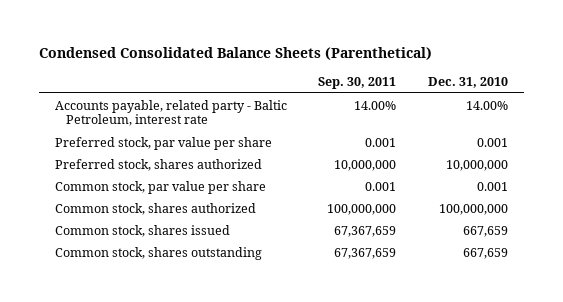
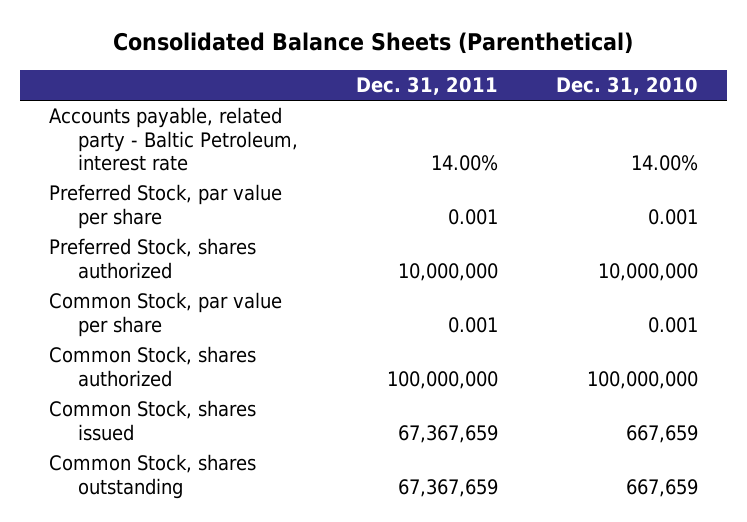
- Condensed Consolidated Balance Sheets (Parenthetical)
+ Consolidated Balance Sheets (Parenthetical)
- | Sep. 30, 2011 | Dec. 31, 2010
+ | Dec. 31, 2011 | Dec. 31, 2010
- Preferred stock, par value per share | 0.001 | 0.001
- Preferred stock, shares authorized | 10,000,000 | 10,000,000
- Common stock, par value per share | 0.001 | 0.001
- Common stock, shares authorized | 100,000,000 | 100,000,000
- Common stock, shares issued | 67,367,659 | 667,659
- Common stock, shares outstanding | 67,367,659 | 667,659
+ Preferred Stock, par value per share | 0.001 | 0.001
+ Preferred Stock, shares authorized | 10,000,000 | 10,000,000
+ Common Stock, par value per share | 0.001 | 0.001
+ Common Stock, shares authorized | 100,000,000 | 100,000,000
+ Common Stock, shares issued | 67,367,659 | 667,659
+ Common Stock, shares outstanding | 67,367,659 | 667,659

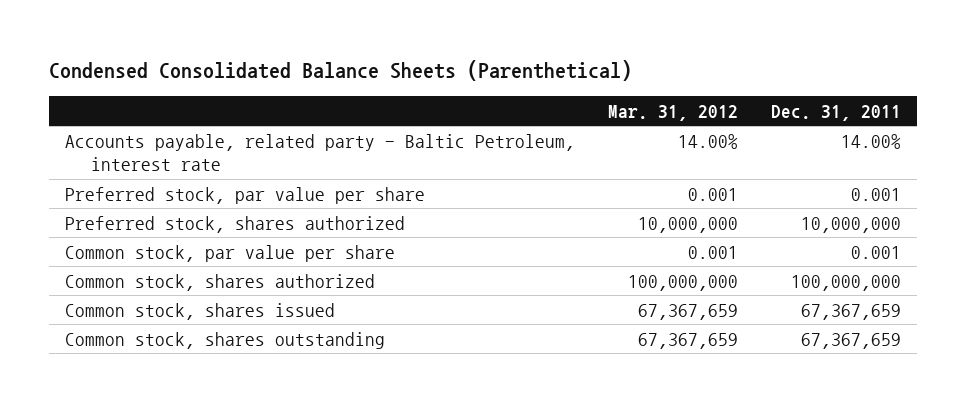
- Consolidated Balance Sheets (Parenthetical)
+ Condensed Consolidated Balance Sheets (Parenthetical)
- | Dec. 31, 2011 | Dec. 31, 2010
+ | Mar. 31, 2012 | Dec. 31, 2011
- Preferred Stock, par value per share | 0.001 | 0.001
- Preferred Stock, shares authorized | 10,000,000 | 10,000,000
- Common Stock, par value per share | 0.001 | 0.001
- Common Stock, shares authorized | 100,000,000 | 100,000,000
- Common Stock, shares issued | 67,367,659 | 667,659
- Common Stock, shares outstanding | 67,367,659 | 667,659
+ Preferred stock, par value per share | 0.001 | 0.001
+ Preferred stock, shares authorized | 10,000,000 | 10,000,000
+ Common stock, par value per share | 0.001 | 0.001
+ Common stock, shares authorized | 100,000,000 | 100,000,000
+ Common stock, shares issued | 67,367,659 | 67,367,659
+ Common stock, shares outstanding | 67,367,659 | 67,367,659

